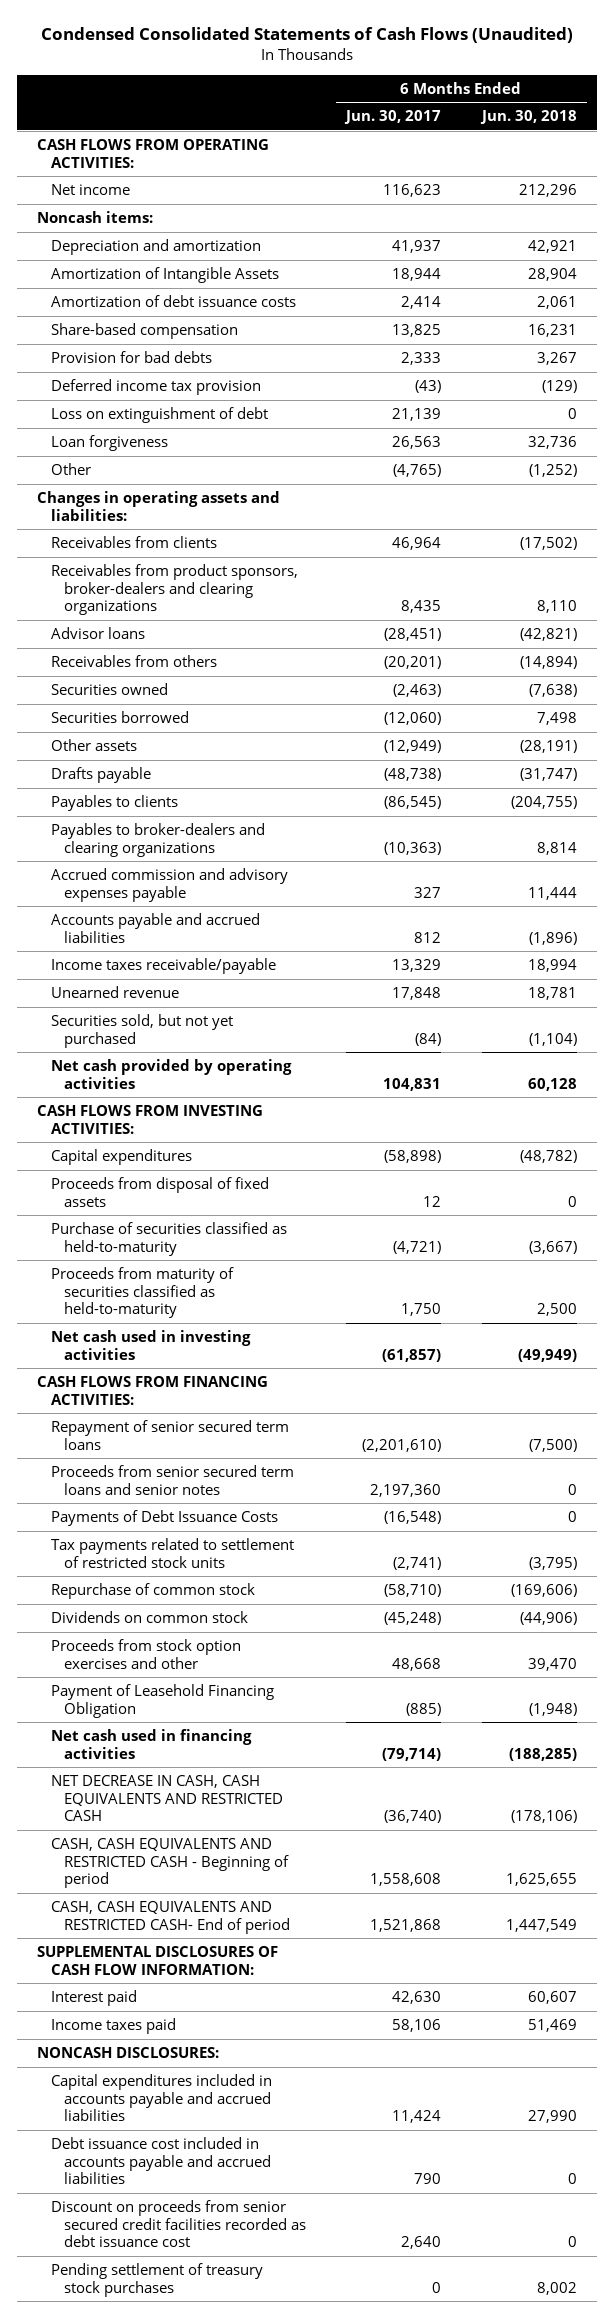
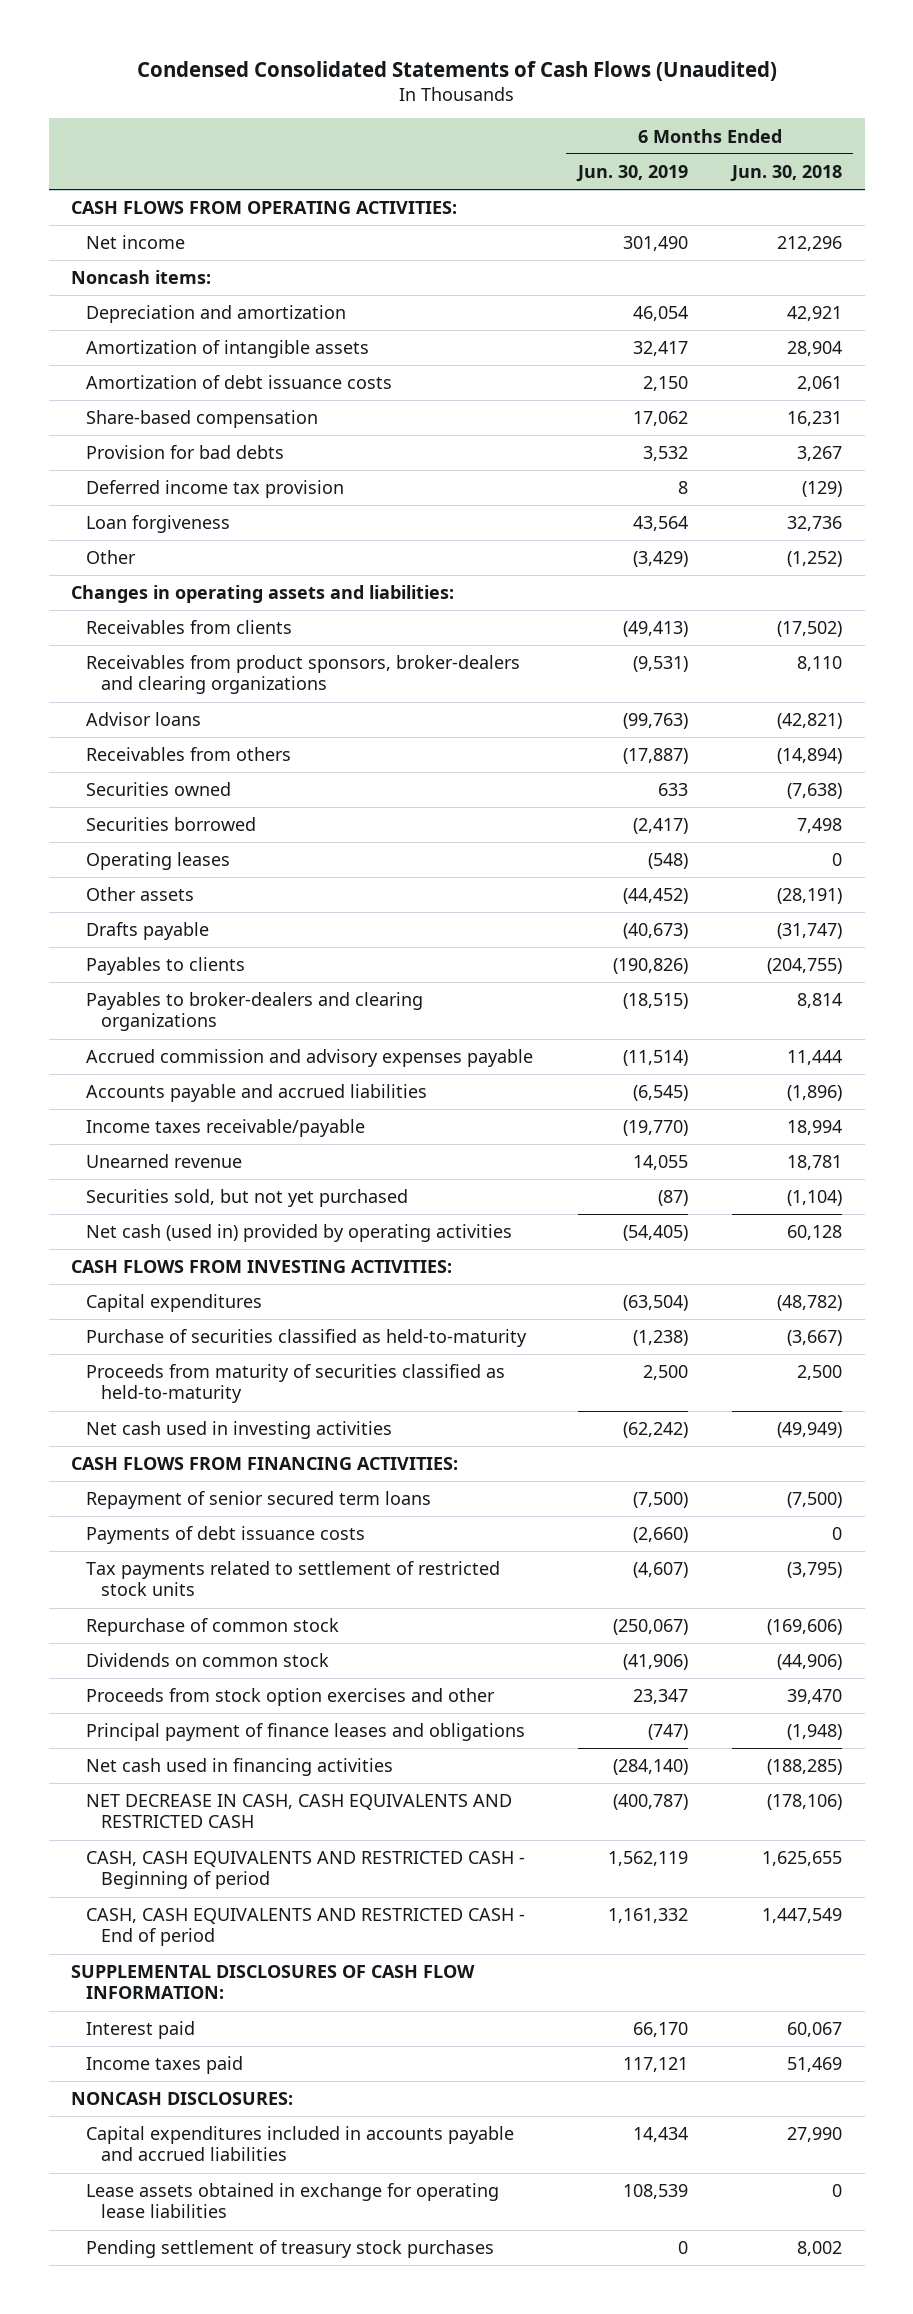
- | 6 Months Ended Jun. 30, 2017 | 6 Months Ended Jun. 30, 2018
+ | 6 Months Ended Jun. 30, 2019 | 6 Months Ended Jun. 30, 2018
- Amortization of Intangible Assets | 18,944 | 28,904
+ Amortization of intangible assets | 32,417 | 28,904
- Loss on extinguishment of debt | 21,139 | 0
+ Operating leases | (548) | 0
- Net cash provided by operating activities | 104,831 | 60,128
+ Net cash (used in) provided by operating activities | (54,405) | 60,128
- Proceeds from disposal of fixed assets | 12 | 0
- Proceeds from senior secured term loans and senior notes | 2,197,360 | 0
- Payments of Debt Issuance Costs | (16,548) | 0
+ Payments of debt issuance costs | (2,660) | 0
- Payment of Leasehold Financing Obligation | (885) | (1,948)
+ Principal payment of finance leases and obligations | (747) | (1,948)
- CASH, CASH EQUIVALENTS AND RESTRICTED CASH- End of period | 1,521,868 | 1,447,549
+ CASH, CASH EQUIVALENTS AND RESTRICTED CASH - End of period | 1,161,332 | 1,447,549
- Interest paid | 42,630 | 60,607
+ Interest paid | 66,170 | 60,067
- Debt issuance cost included in accounts payable and accrued liabilities | 790 | 0
- Discount on proceeds from senior secured credit facilities recorded as debt issuance cost | 2,640 | 0
+ Lease assets obtained in exchange for operating lease liabilities | 108,539 | 0

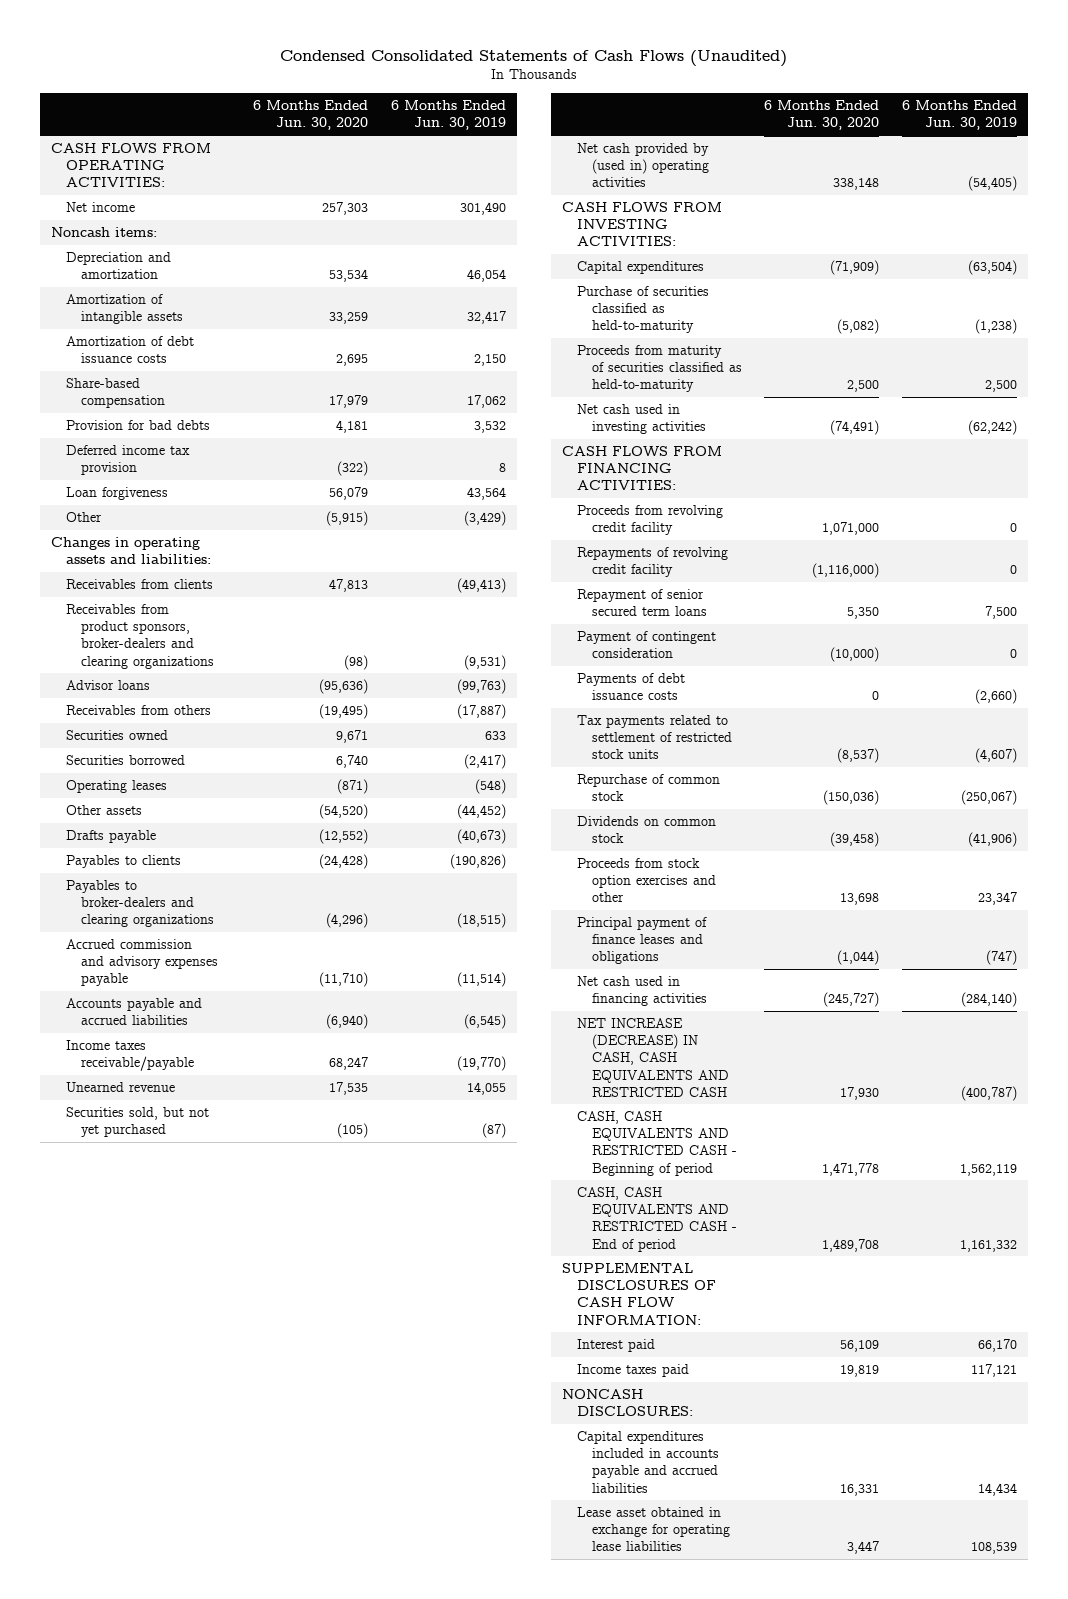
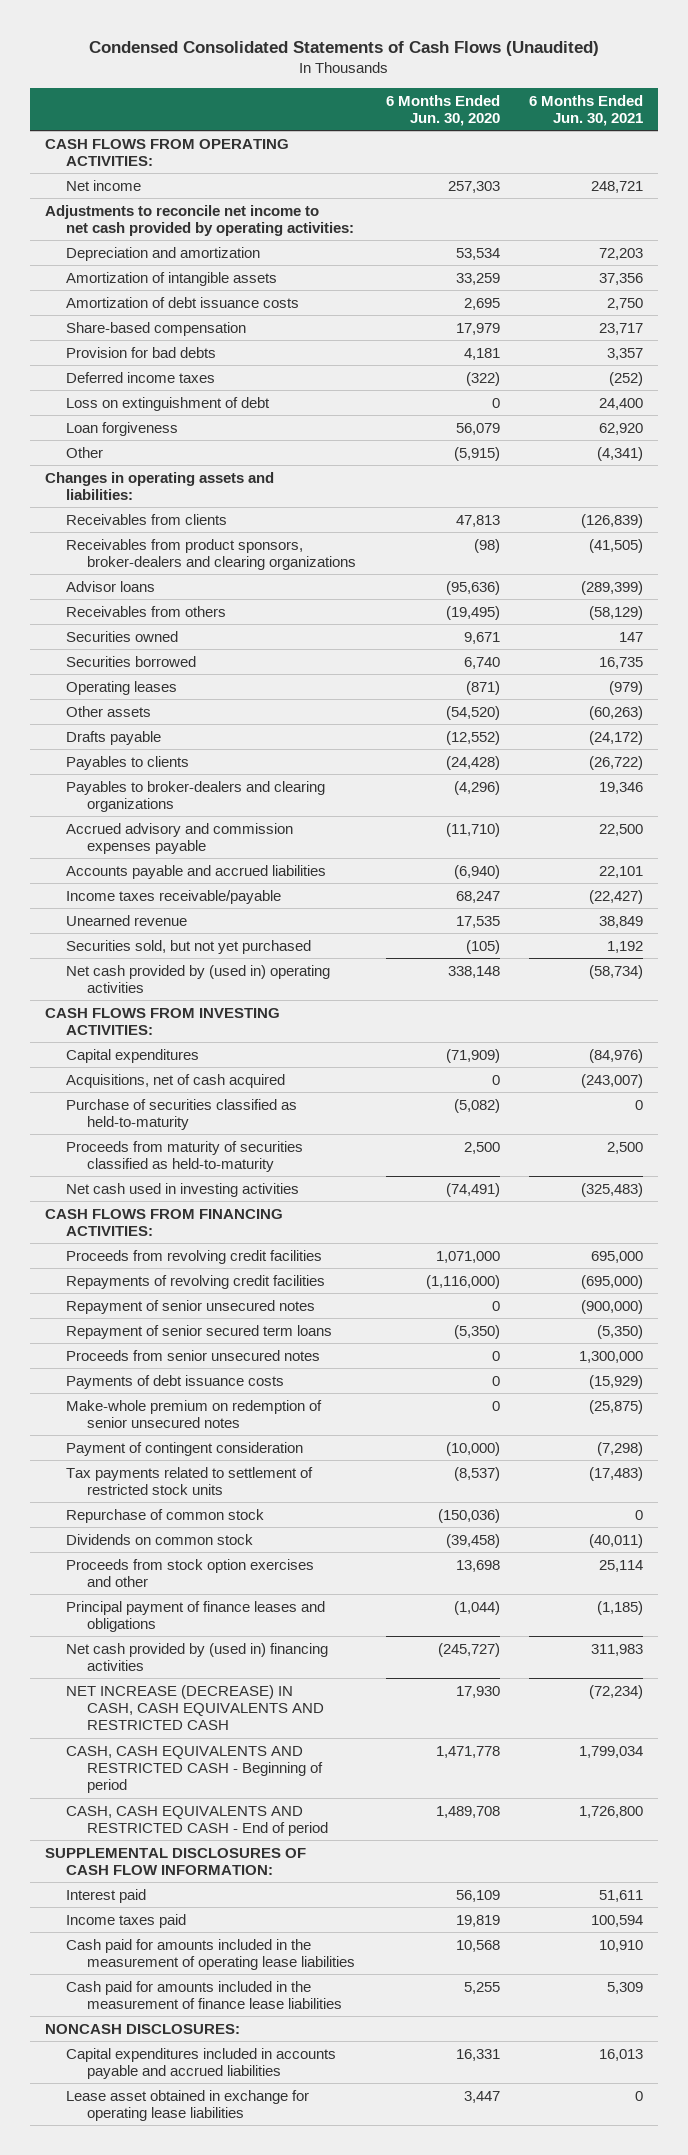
- | 6 Months Ended Jun. 30, 2020 | 6 Months Ended Jun. 30, 2019
+ | 6 Months Ended Jun. 30, 2020 | 6 Months Ended Jun. 30, 2021
- Noncash items:
+ Adjustments to reconcile net income to net cash provided by operating activities:
- Deferred income tax provision | (322) | 8
+ Deferred income taxes | (322) | (252)
+ Loss on extinguishment of debt | 0 | 24,400
- Accrued commission and advisory expenses payable | (11,710) | (11,514)
+ Accrued advisory and commission expenses payable | (11,710) | 22,500
+ Acquisitions, net of cash acquired | 0 | (243,007)
- Proceeds from revolving credit facility | 1,071,000 | 0
- Repayments of revolving credit facility | (1,116,000) | 0
- Repayment of senior secured term loans | 5,350 | 7,500
+ Proceeds from revolving credit facilities | 1,071,000 | 695,000
+ Repayments of revolving credit facilities | (1,116,000) | (695,000)
+ Repayment of senior unsecured notes | 0 | (900,000)
+ Repayment of senior secured term loans | (5,350) | (5,350)
+ Proceeds from senior unsecured notes | 0 | 1,300,000
+ Make-whole premium on redemption of senior unsecured notes | 0 | (25,875)
moved down: Payment of contingent consideration | (10,000) | (7,298)
- Net cash used in financing activities | (245,727) | (284,140)
+ Net cash provided by (used in) financing activities | (245,727) | 311,983
+ Cash paid for amounts included in the measurement of operating lease liabilities | 10,568 | 10,910
+ Cash paid for amounts included in the measurement of finance lease liabilities | 5,255 | 5,309

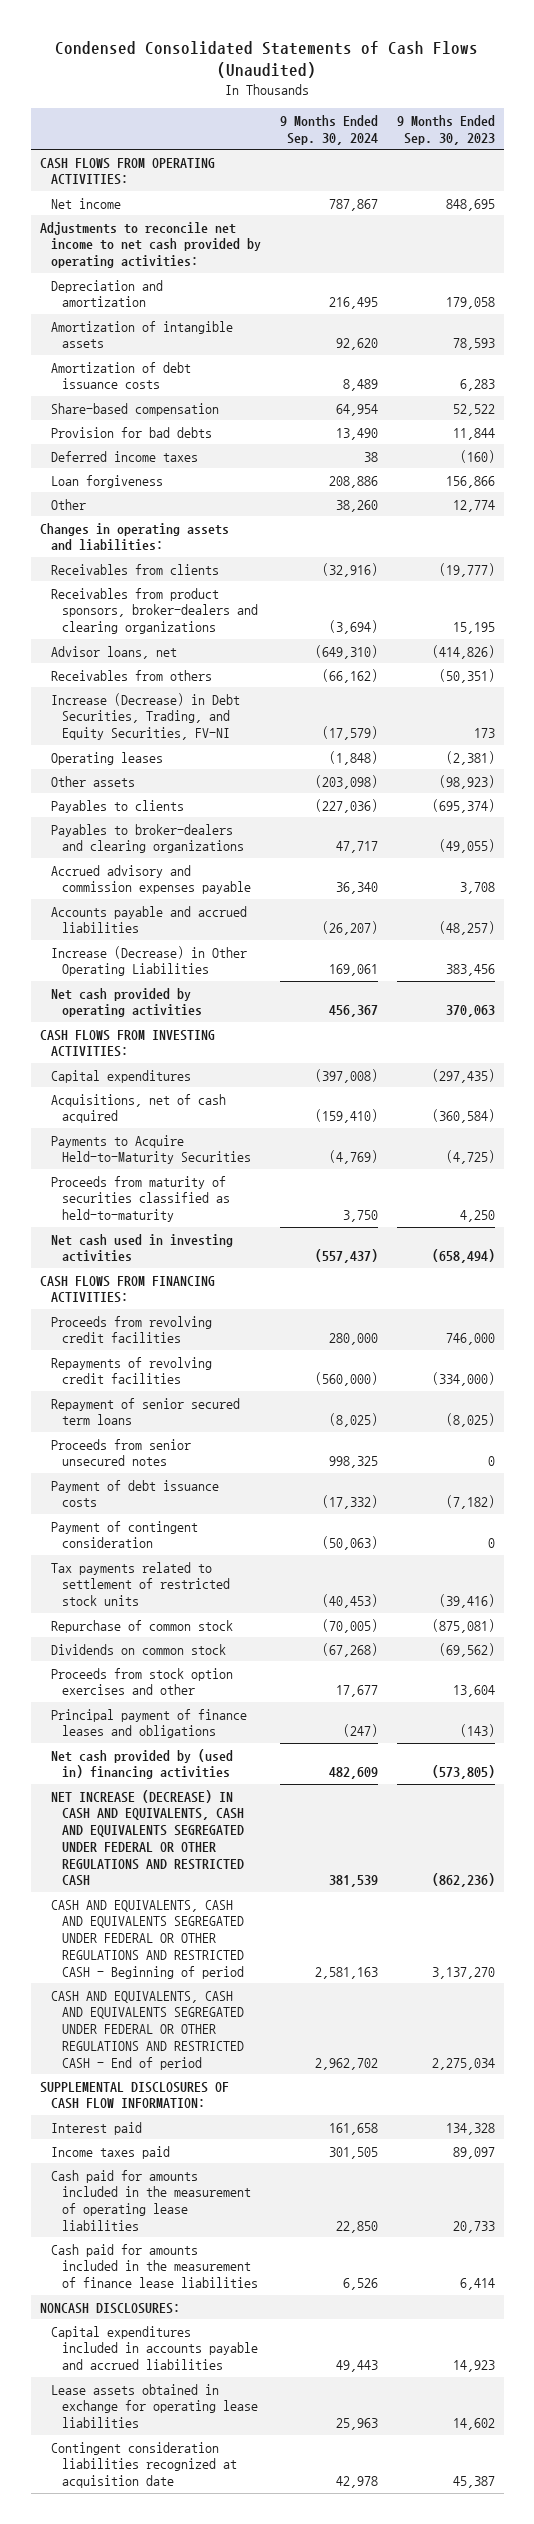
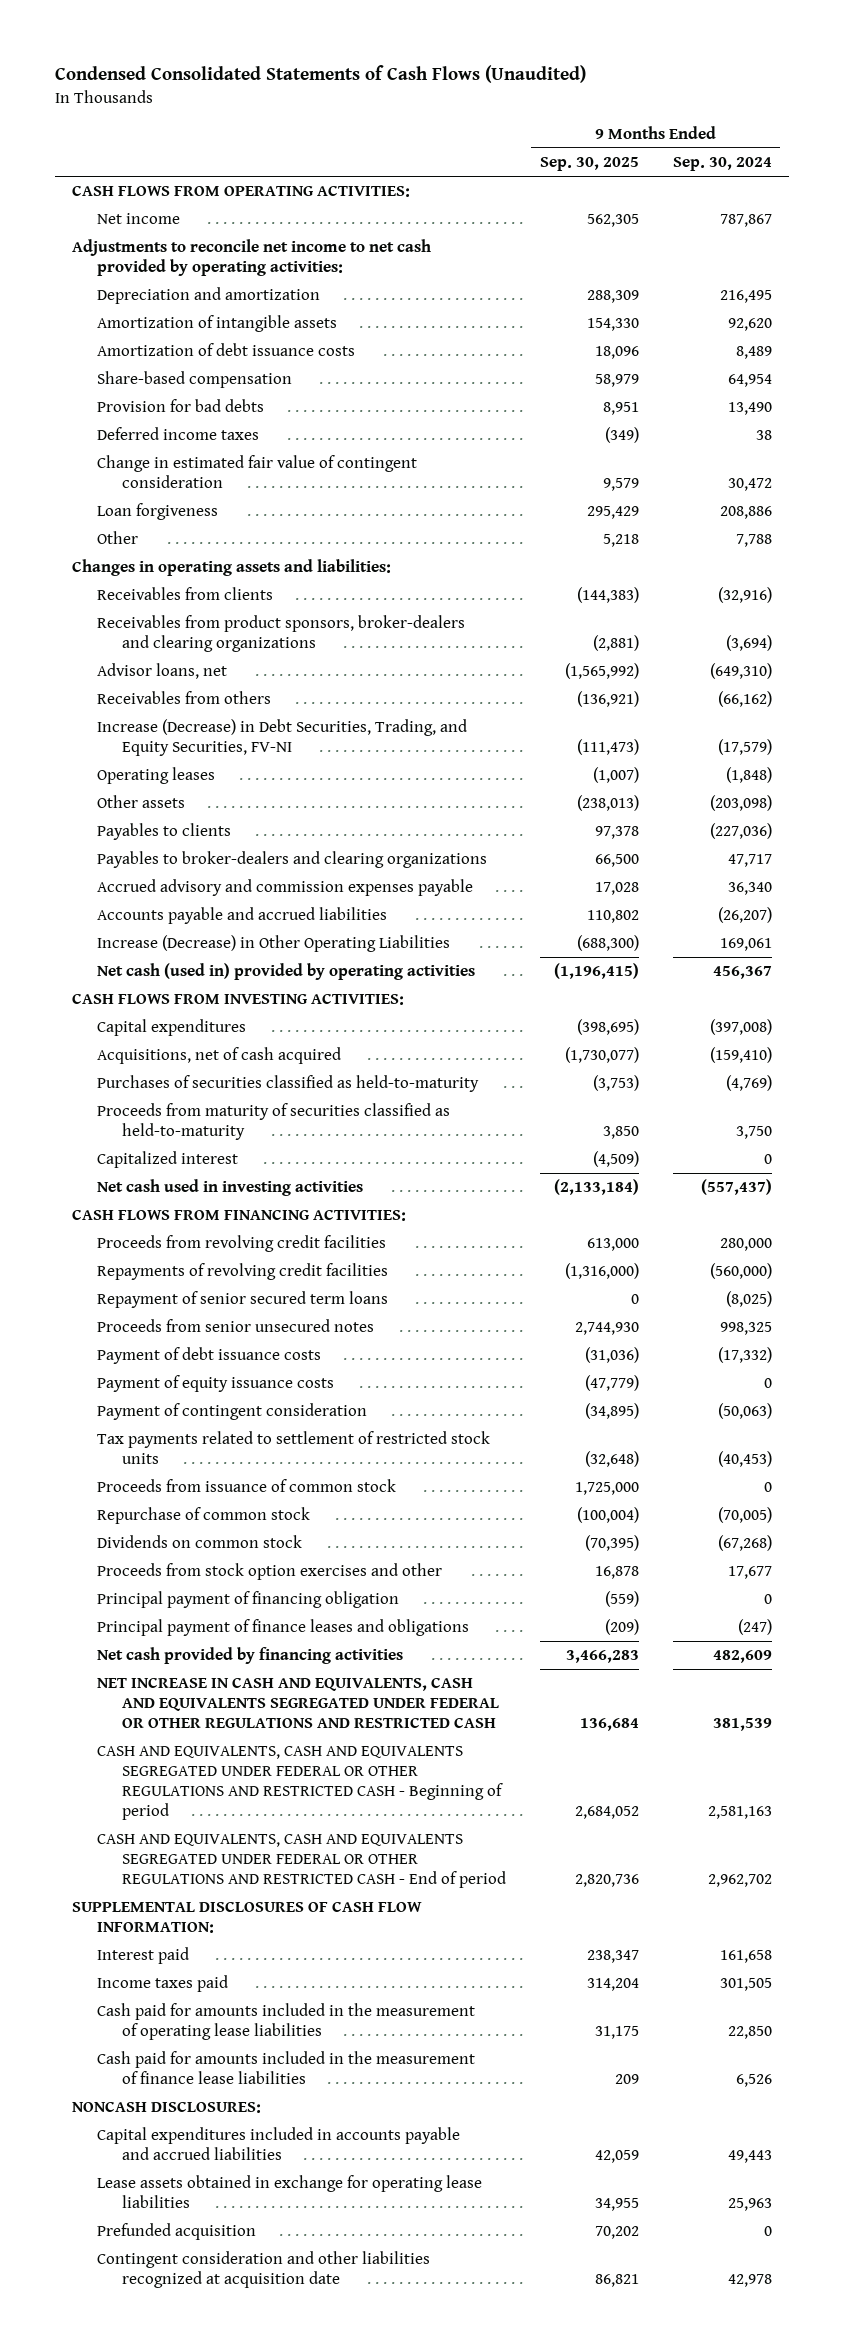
- | 9 Months Ended Sep. 30, 2024 | 9 Months Ended Sep. 30, 2023
+ | 9 Months Ended Sep. 30, 2025 | 9 Months Ended Sep. 30, 2024
+ Change in estimated fair value of contingent consideration | 9,579 | 30,472
- Other | 38,260 | 12,774
+ Other | 5,218 | 7,788
- Net cash provided by operating activities | 456,367 | 370,063
+ Net cash (used in) provided by operating activities | (1,196,415) | 456,367
- Payments to Acquire Held-to-Maturity Securities | (4,769) | (4,725)
+ Purchases of securities classified as held-to-maturity | (3,753) | (4,769)
+ Capitalized interest | (4,509) | 0
+ Payment of equity issuance costs | (47,779) | 0
+ Proceeds from issuance of common stock | 1,725,000 | 0
+ Principal payment of financing obligation | (559) | 0
- Net cash provided by (used in) financing activities | 482,609 | (573,805)
- NET INCREASE (DECREASE) IN CASH AND EQUIVALENTS, CASH AND EQUIVALENTS SEGREGATED UNDER FEDERAL OR OTHER REGULATIONS AND RESTRICTED CASH | 381,539 | (862,236)
+ Net cash provided by financing activities | 3,466,283 | 482,609
+ NET INCREASE IN CASH AND EQUIVALENTS, CASH AND EQUIVALENTS SEGREGATED UNDER FEDERAL OR OTHER REGULATIONS AND RESTRICTED CASH | 136,684 | 381,539
- Contingent consideration liabilities recognized at acquisition date | 42,978 | 45,387
+ Prefunded acquisition | 70,202 | 0
+ Contingent consideration and other liabilities recognized at acquisition date | 86,821 | 42,978

